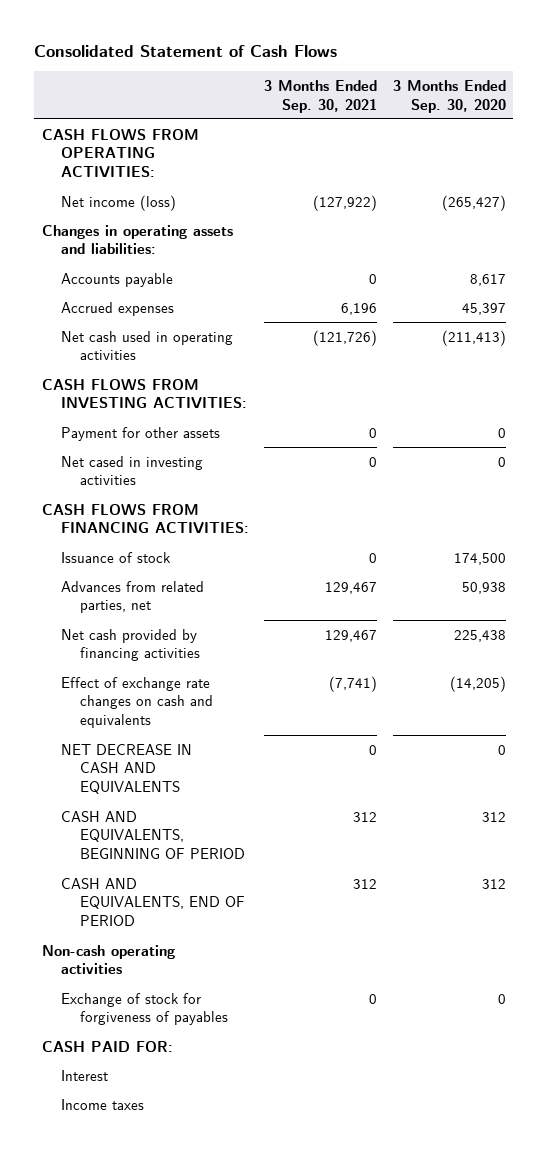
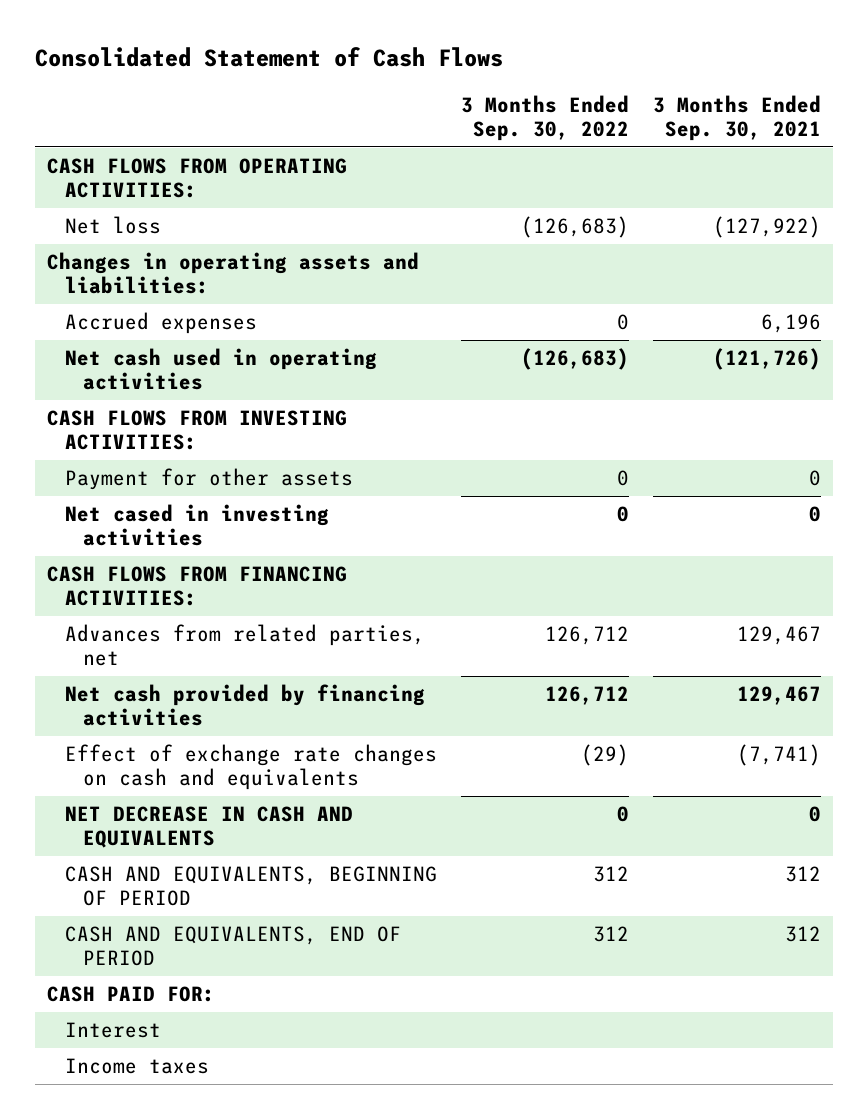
- | 3 Months Ended Sep. 30, 2021 | 3 Months Ended Sep. 30, 2020
+ | 3 Months Ended Sep. 30, 2022 | 3 Months Ended Sep. 30, 2021
- Net income (loss) | (127,922) | (265,427)
+ Net loss | (126,683) | (127,922)
- Accounts payable | 0 | 8,617
- Issuance of stock | 0 | 174,500
- Non-cash operating activities
- Exchange of stock for forgiveness of payables | 0 | 0

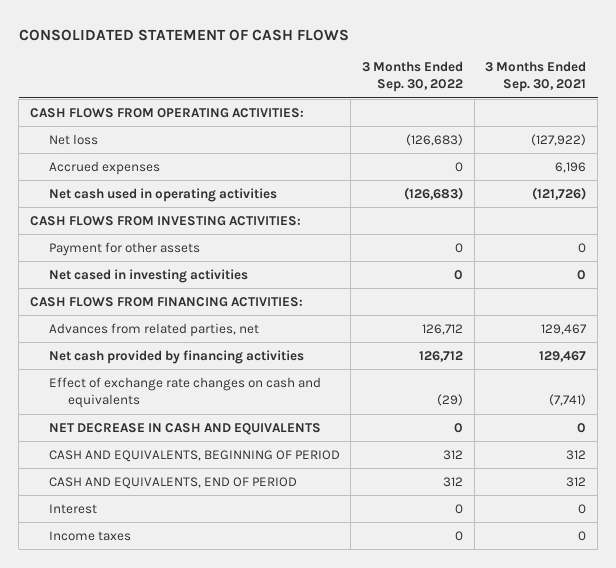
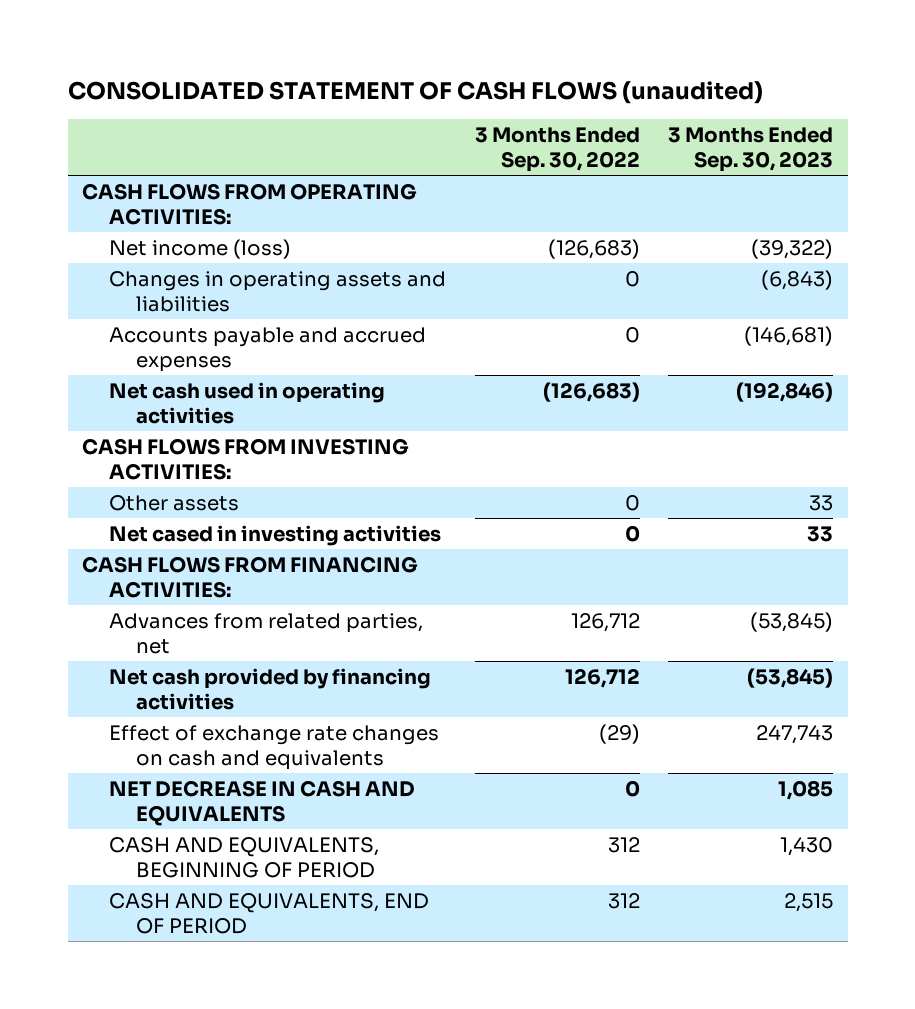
- CONSOLIDATED STATEMENT OF CASH FLOWS
+ CONSOLIDATED STATEMENT OF CASH FLOWS (unaudited)
- | 3 Months Ended Sep. 30, 2022 | 3 Months Ended Sep. 30, 2021
+ | 3 Months Ended Sep. 30, 2022 | 3 Months Ended Sep. 30, 2023
- Net loss | (126,683) | (127,922)
- Accrued expenses | 0 | 6,196
+ Net income (loss) | (126,683) | (39,322)
+ Changes in operating assets and liabilities | 0 | (6,843)
+ Accounts payable and accrued expenses | 0 | (146,681)
- Payment for other assets | 0 | 0
+ Other assets | 0 | 33
- Interest | 0 | 0
- Income taxes | 0 | 0

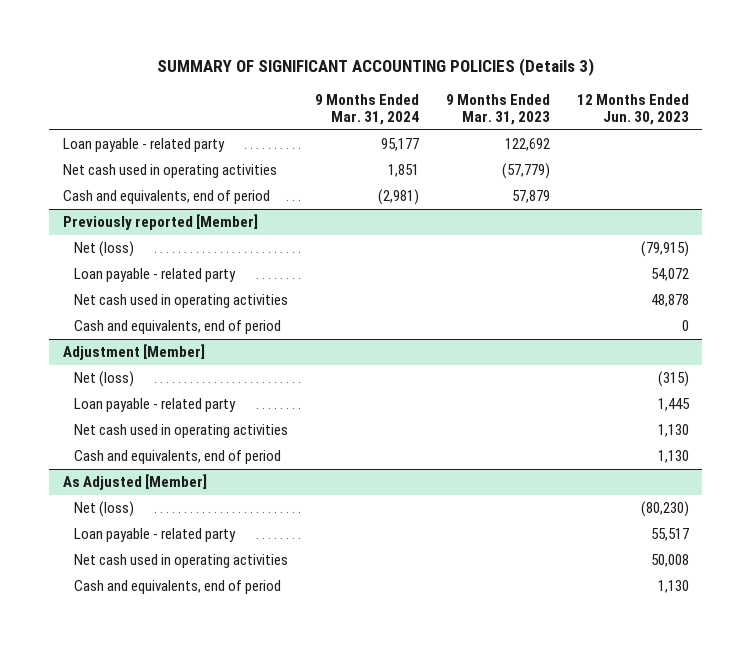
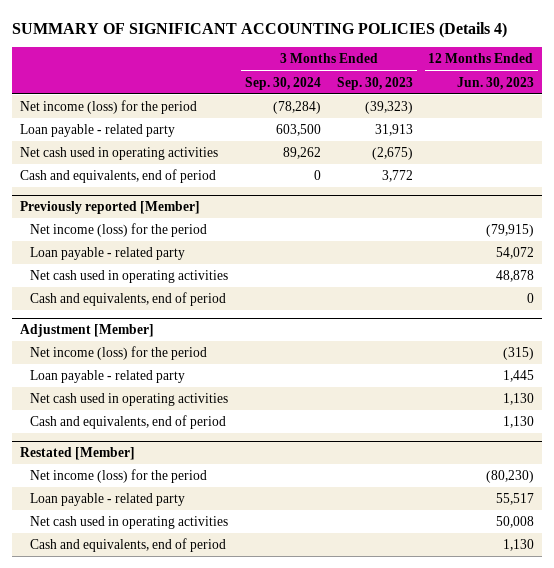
- SUMMARY OF SIGNIFICANT ACCOUNTING POLICIES (Details 3)
+ SUMMARY OF SIGNIFICANT ACCOUNTING POLICIES (Details 4)
- | 9 Months Ended Mar. 31, 2024 | 9 Months Ended Mar. 31, 2023 | 12 Months Ended Jun. 30, 2023
+ | 3 Months Ended Sep. 30, 2024 | 3 Months Ended Sep. 30, 2023 | 12 Months Ended Jun. 30, 2023
+ Net income (loss) for the period | (78,284) | (39,323) |
@ Previously reported [Member]
- Net (loss) | | | (79,915)
+ Net income (loss) for the period | | | (79,915)
@ Adjustment [Member]
- Net (loss) | | | (315)
+ Net income (loss) for the period | | | (315)
- As Adjusted [Member]
- Net (loss) | | | (80,230)
+ Restated [Member]
+ Net income (loss) for the period | | | (80,230)

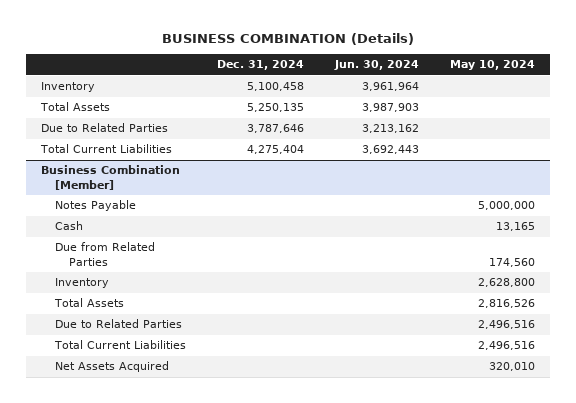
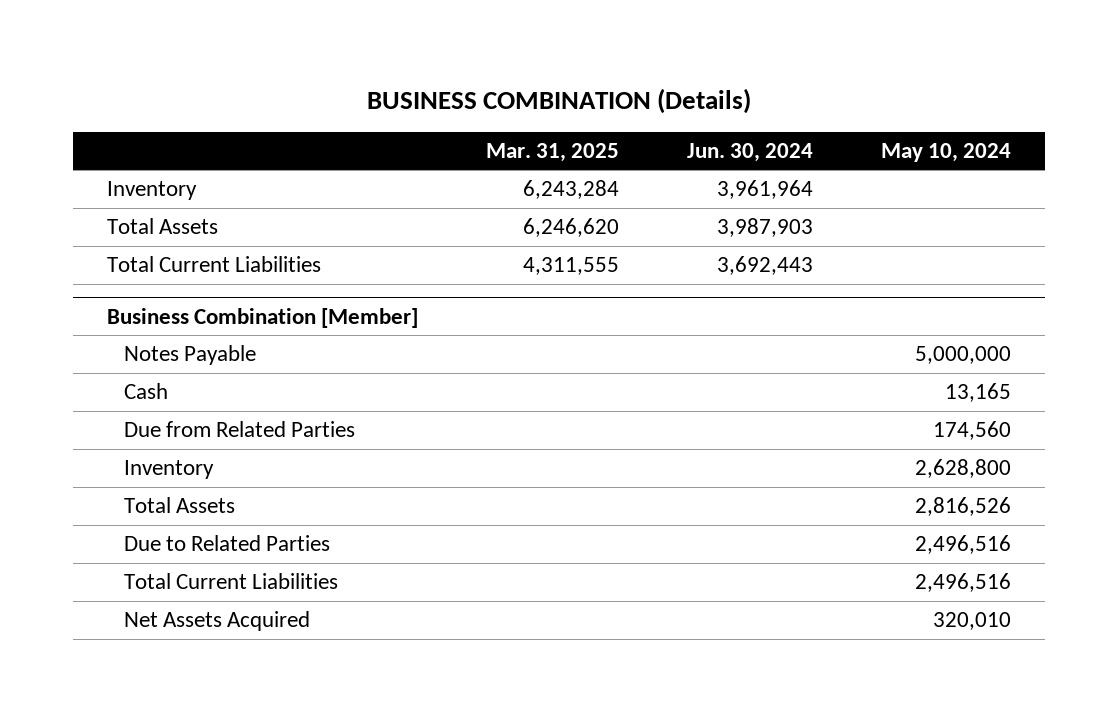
- | Dec. 31, 2024 | Jun. 30, 2024 | May 10, 2024
+ | Mar. 31, 2025 | Jun. 30, 2024 | May 10, 2024
- Due to Related Parties | 3,787,646 | 3,213,162 |

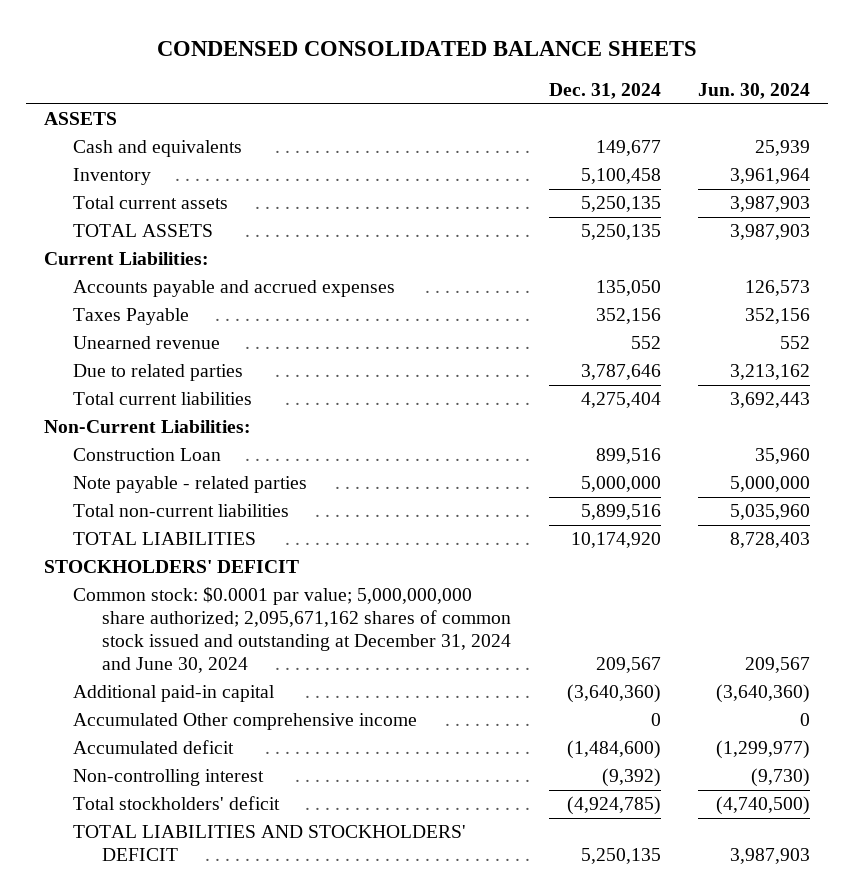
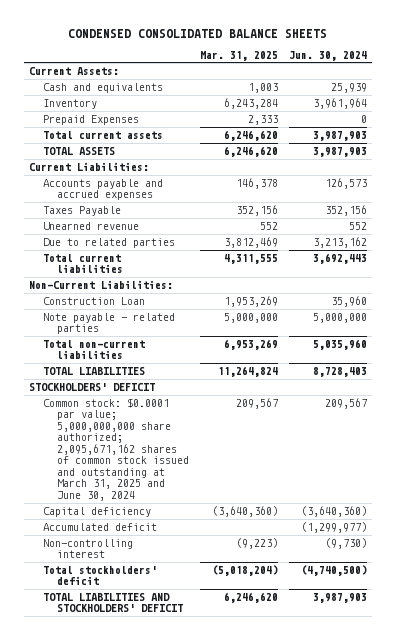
- | Dec. 31, 2024 | Jun. 30, 2024
+ | Mar. 31, 2025 | Jun. 30, 2024
- ASSETS
+ Current Assets:
+ Prepaid Expenses | 2,333 | 0
- Common stock: $0.0001 par value; 5,000,000,000 share authorized; 2,095,671,162 shares of common stock issued and outstanding at December 31, 2024 and June 30, 2024 | 209,567 | 209,567
- Additional paid-in capital | (3,640,360) | (3,640,360)
- Accumulated Other comprehensive income | 0 | 0
+ Common stock: $0.0001 par value; 5,000,000,000 share authorized; 2,095,671,162 shares of common stock issued and outstanding at March 31, 2025 and June 30, 2024 | 209,567 | 209,567
+ Capital deficiency | (3,640,360) | (3,640,360)

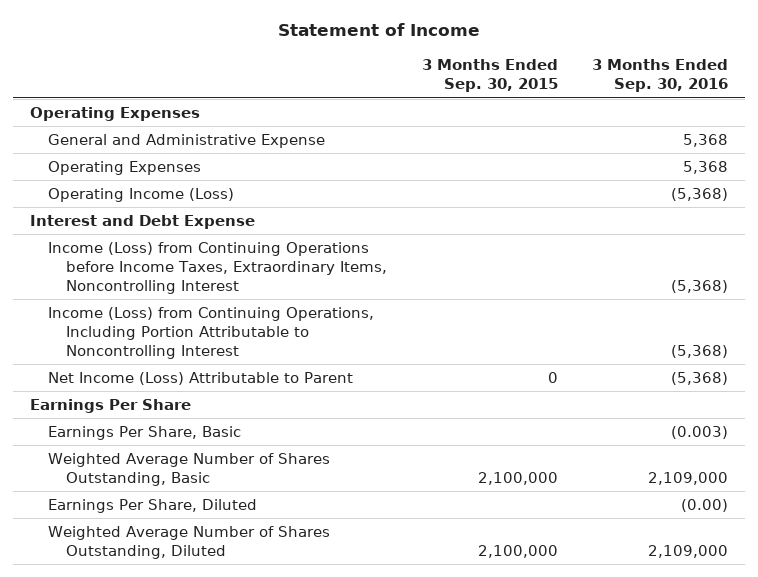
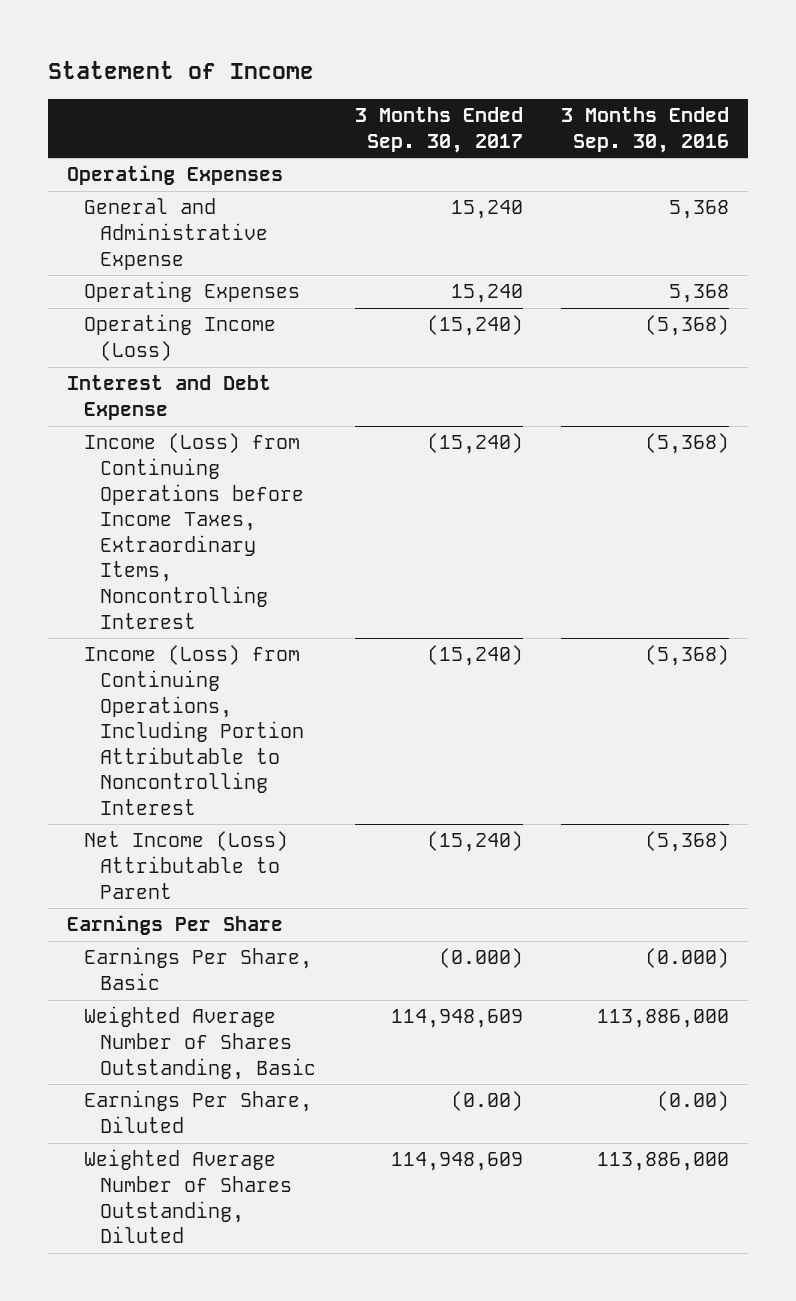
- | 3 Months Ended Sep. 30, 2015 | 3 Months Ended Sep. 30, 2016
+ | 3 Months Ended Sep. 30, 2017 | 3 Months Ended Sep. 30, 2016
- Earnings Per Share, Basic | | (0.003)
- Weighted Average Number of Shares Outstanding, Basic | 2,100,000 | 2,109,000
+ Earnings Per Share, Basic | (0.000) | (0.000)
+ Weighted Average Number of Shares Outstanding, Basic | 114,948,609 | 113,886,000
- Weighted Average Number of Shares Outstanding, Diluted | 2,100,000 | 2,109,000
+ Weighted Average Number of Shares Outstanding, Diluted | 114,948,609 | 113,886,000

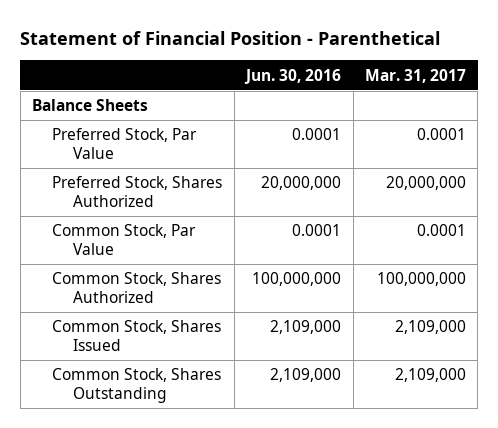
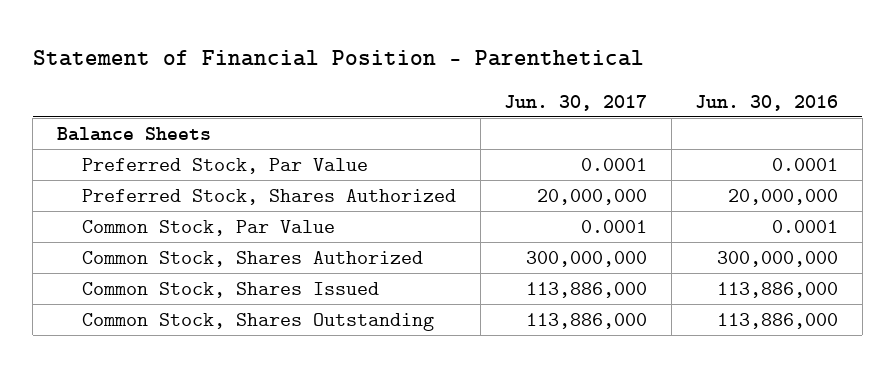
- | Jun. 30, 2016 | Mar. 31, 2017
+ | Jun. 30, 2017 | Jun. 30, 2016
- Common Stock, Shares Authorized | 100,000,000 | 100,000,000
- Common Stock, Shares Issued | 2,109,000 | 2,109,000
- Common Stock, Shares Outstanding | 2,109,000 | 2,109,000
+ Common Stock, Shares Authorized | 300,000,000 | 300,000,000
+ Common Stock, Shares Issued | 113,886,000 | 113,886,000
+ Common Stock, Shares Outstanding | 113,886,000 | 113,886,000

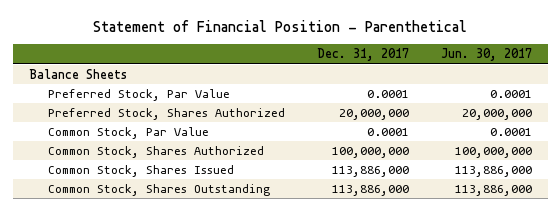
- | Jun. 30, 2017 | Jun. 30, 2016
+ | Dec. 31, 2017 | Jun. 30, 2017
- Common Stock, Shares Authorized | 300,000,000 | 300,000,000
+ Common Stock, Shares Authorized | 100,000,000 | 100,000,000

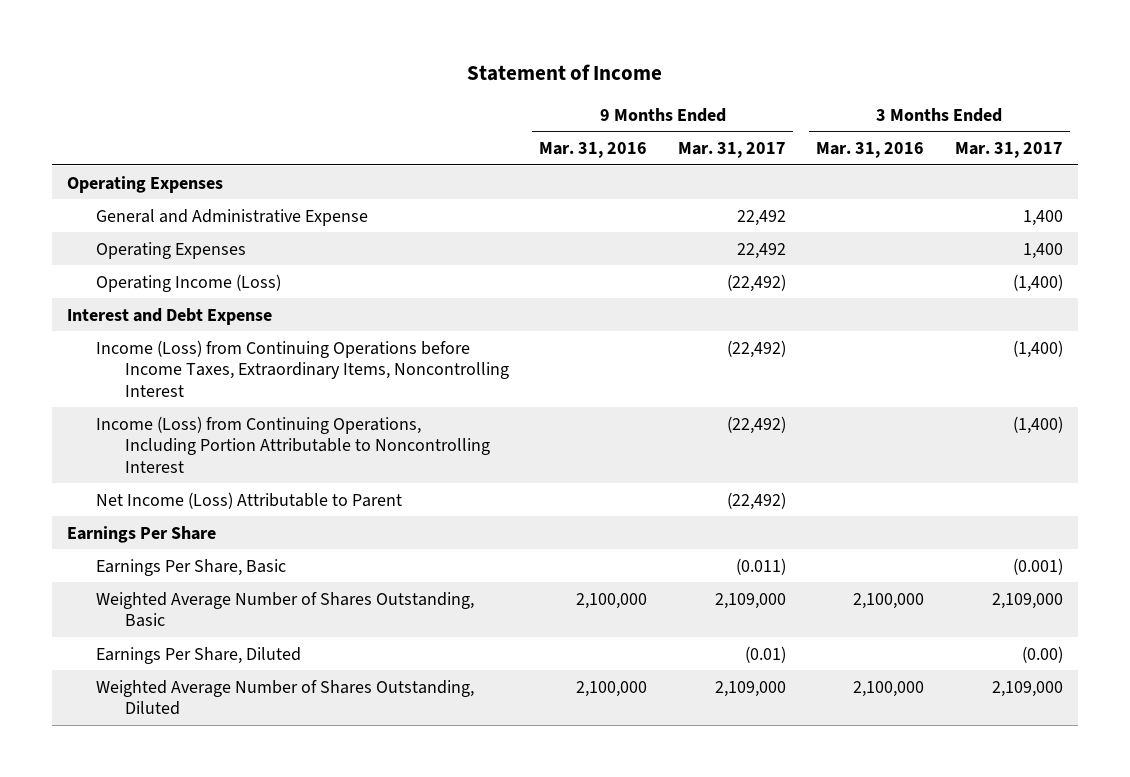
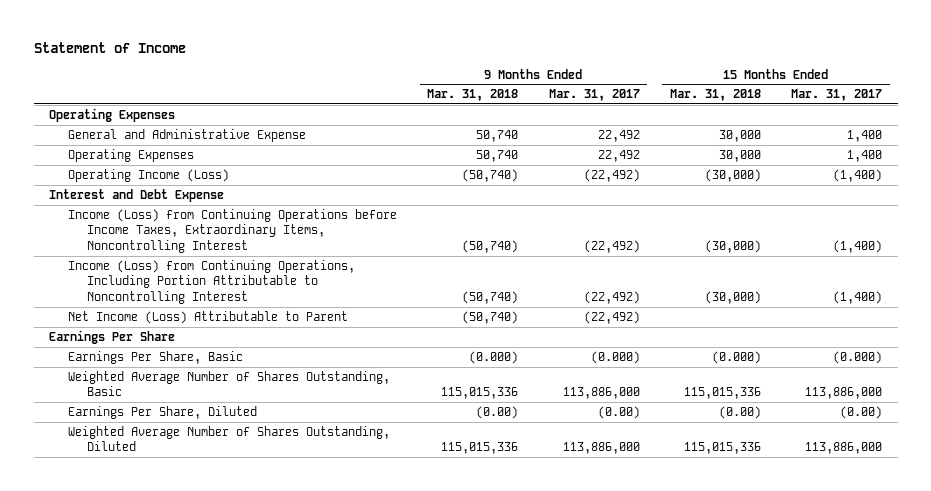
- | 9 Months Ended Mar. 31, 2016 | 9 Months Ended Mar. 31, 2017 | 3 Months Ended Mar. 31, 2016 | 3 Months Ended Mar. 31, 2017
+ | 9 Months Ended Mar. 31, 2018 | 9 Months Ended Mar. 31, 2017 | 15 Months Ended Mar. 31, 2018 | 15 Months Ended Mar. 31, 2017
- Earnings Per Share, Basic | | (0.011) | | (0.001)
- Weighted Average Number of Shares Outstanding, Basic | 2,100,000 | 2,109,000 | 2,100,000 | 2,109,000
- Earnings Per Share, Diluted | | (0.01) | | (0.00)
- Weighted Average Number of Shares Outstanding, Diluted | 2,100,000 | 2,109,000 | 2,100,000 | 2,109,000
+ Earnings Per Share, Basic | (0.000) | (0.000) | (0.000) | (0.000)
+ Weighted Average Number of Shares Outstanding, Basic | 115,015,336 | 113,886,000 | 115,015,336 | 113,886,000
+ Earnings Per Share, Diluted | (0.00) | (0.00) | (0.00) | (0.00)
+ Weighted Average Number of Shares Outstanding, Diluted | 115,015,336 | 113,886,000 | 115,015,336 | 113,886,000

